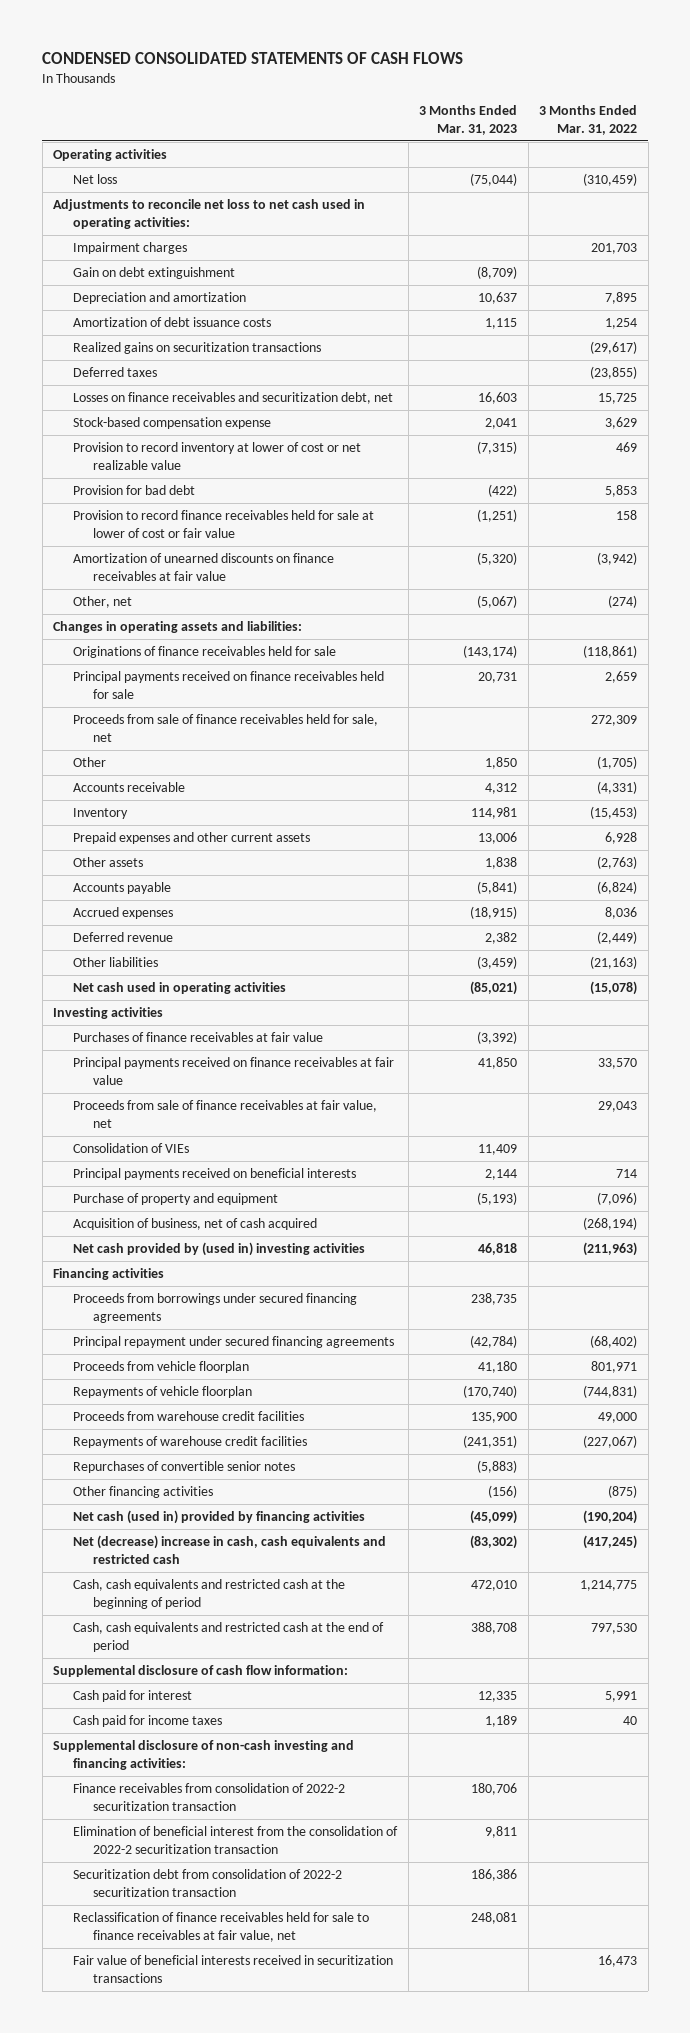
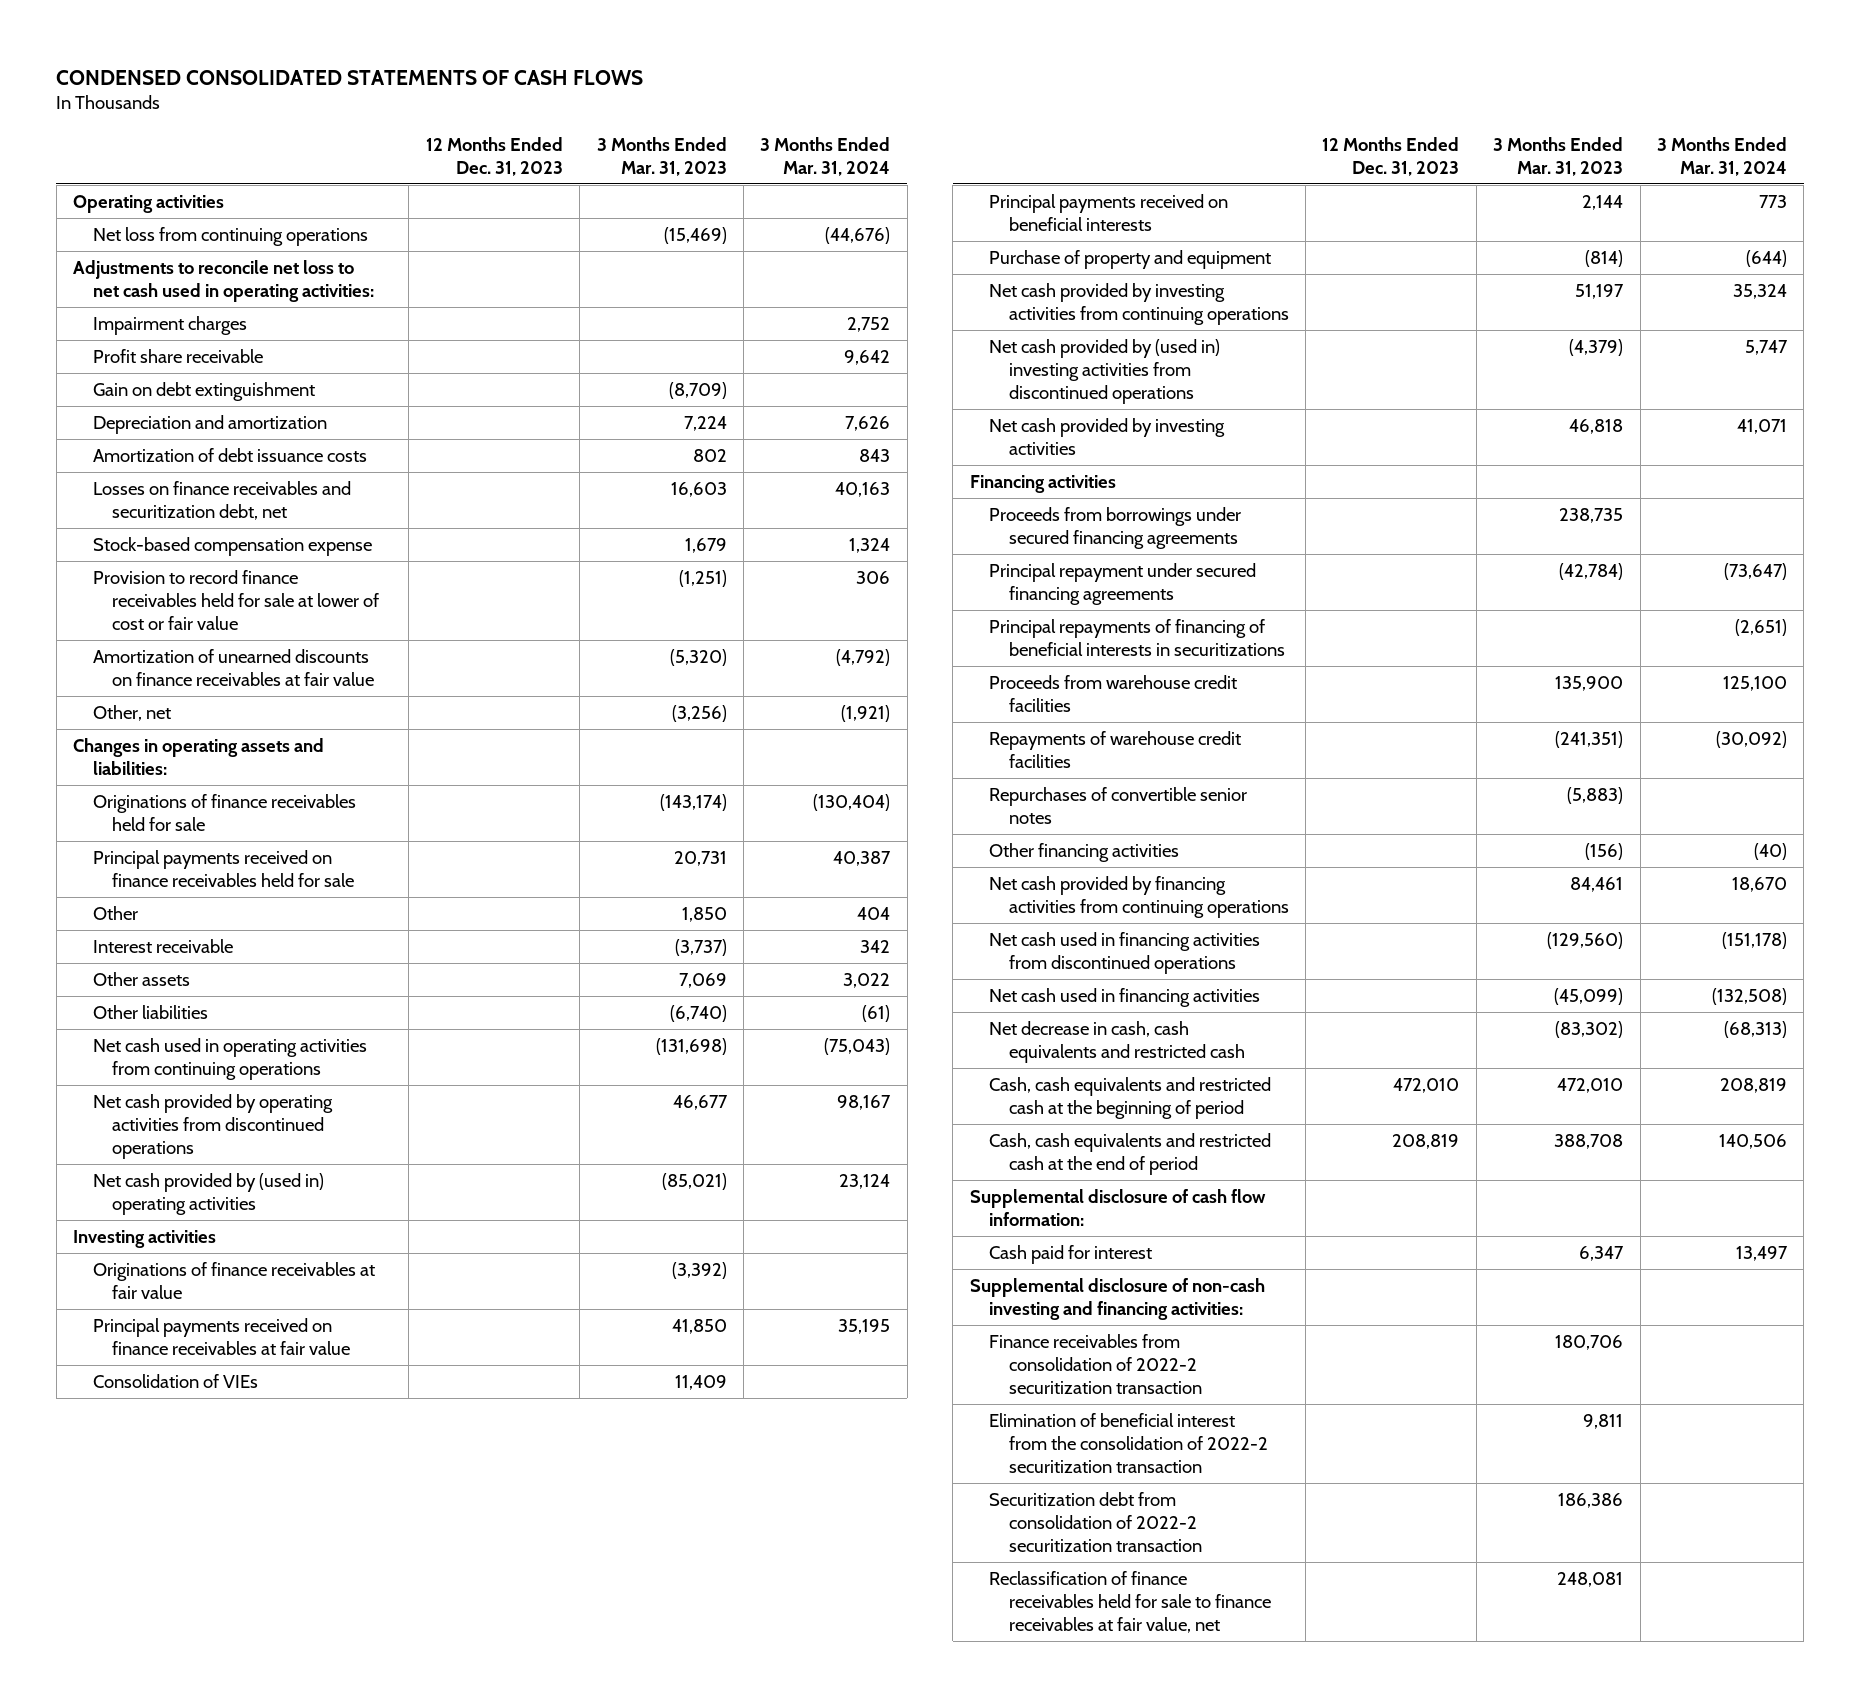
- | 3 Months Ended Mar. 31, 2023 | 3 Months Ended Mar. 31, 2022
+ | 12 Months Ended Dec. 31, 2023 | 3 Months Ended Mar. 31, 2023 | 3 Months Ended Mar. 31, 2024
- Net loss | (75,044) | (310,459)
+ Net loss from continuing operations | | (15,469) | (44,676)
+ Profit share receivable | | | 9,642
- Depreciation and amortization | 10,637 | 7,895
- Amortization of debt issuance costs | 1,115 | 1,254
- Realized gains on securitization transactions | | (29,617)
- Deferred taxes | | (23,855)
+ Depreciation and amortization | | 7,224 | 7,626
+ Amortization of debt issuance costs | | 802 | 843
- Stock-based compensation expense | 2,041 | 3,629
- Provision to record inventory at lower of cost or net realizable value | (7,315) | 469
- Provision for bad debt | (422) | 5,853
+ Stock-based compensation expense | | 1,679 | 1,324
- Other, net | (5,067) | (274)
+ Other, net | | (3,256) | (1,921)
- Proceeds from sale of finance receivables held for sale, net | | 272,309
- Accounts receivable | 4,312 | (4,331)
- Inventory | 114,981 | (15,453)
- Prepaid expenses and other current assets | 13,006 | 6,928
- Other assets | 1,838 | (2,763)
- Accounts payable | (5,841) | (6,824)
- Accrued expenses | (18,915) | 8,036
- Deferred revenue | 2,382 | (2,449)
- Other liabilities | (3,459) | (21,163)
- Net cash used in operating activities | (85,021) | (15,078)
+ Interest receivable | | (3,737) | 342
+ Other assets | | 7,069 | 3,022
+ Other liabilities | | (6,740) | (61)
+ Net cash used in operating activities from continuing operations | | (131,698) | (75,043)
+ Net cash provided by operating activities from discontinued operations | | 46,677 | 98,167
+ Net cash provided by (used in) operating activities | | (85,021) | 23,124
- Purchases of finance receivables at fair value | (3,392) |
+ Originations of finance receivables at fair value | | (3,392) |
- Proceeds from sale of finance receivables at fair value, net | | 29,043
- Purchase of property and equipment | (5,193) | (7,096)
- Acquisition of business, net of cash acquired | | (268,194)
- Net cash provided by (used in) investing activities | 46,818 | (211,963)
+ Purchase of property and equipment | | (814) | (644)
+ Net cash provided by investing activities from continuing operations | | 51,197 | 35,324
+ Net cash provided by (used in) investing activities from discontinued operations | | (4,379) | 5,747
+ Net cash provided by investing activities | | 46,818 | 41,071
- Proceeds from vehicle floorplan | 41,180 | 801,971
- Repayments of vehicle floorplan | (170,740) | (744,831)
+ Principal repayments of financing of beneficial interests in securitizations | | | (2,651)
- Net cash (used in) provided by financing activities | (45,099) | (190,204)
- Net (decrease) increase in cash, cash equivalents and restricted cash | (83,302) | (417,245)
+ Net cash provided by financing activities from continuing operations | | 84,461 | 18,670
+ Net cash used in financing activities from discontinued operations | | (129,560) | (151,178)
+ Net cash used in financing activities | | (45,099) | (132,508)
+ Net decrease in cash, cash equivalents and restricted cash | | (83,302) | (68,313)
- Cash paid for interest | 12,335 | 5,991
- Cash paid for income taxes | 1,189 | 40
+ Cash paid for interest | | 6,347 | 13,497
- Fair value of beneficial interests received in securitization transactions | | 16,473

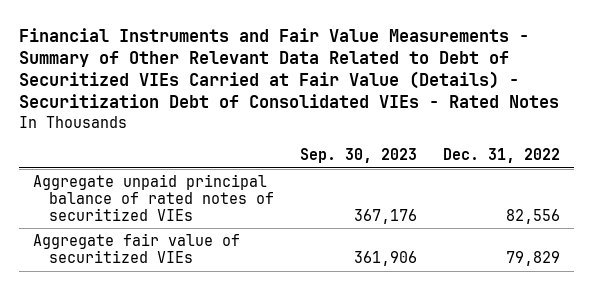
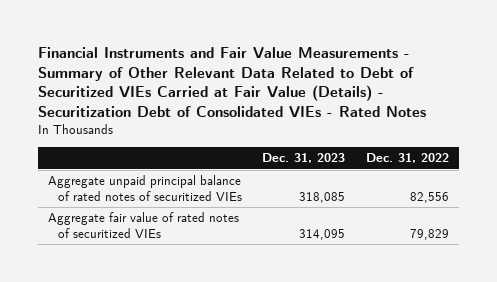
- | Sep. 30, 2023 | Dec. 31, 2022
+ | Dec. 31, 2023 | Dec. 31, 2022
- Aggregate fair value of securitized VIEs | 361,906 | 79,829
+ Aggregate fair value of rated notes of securitized VIEs | 314,095 | 79,829

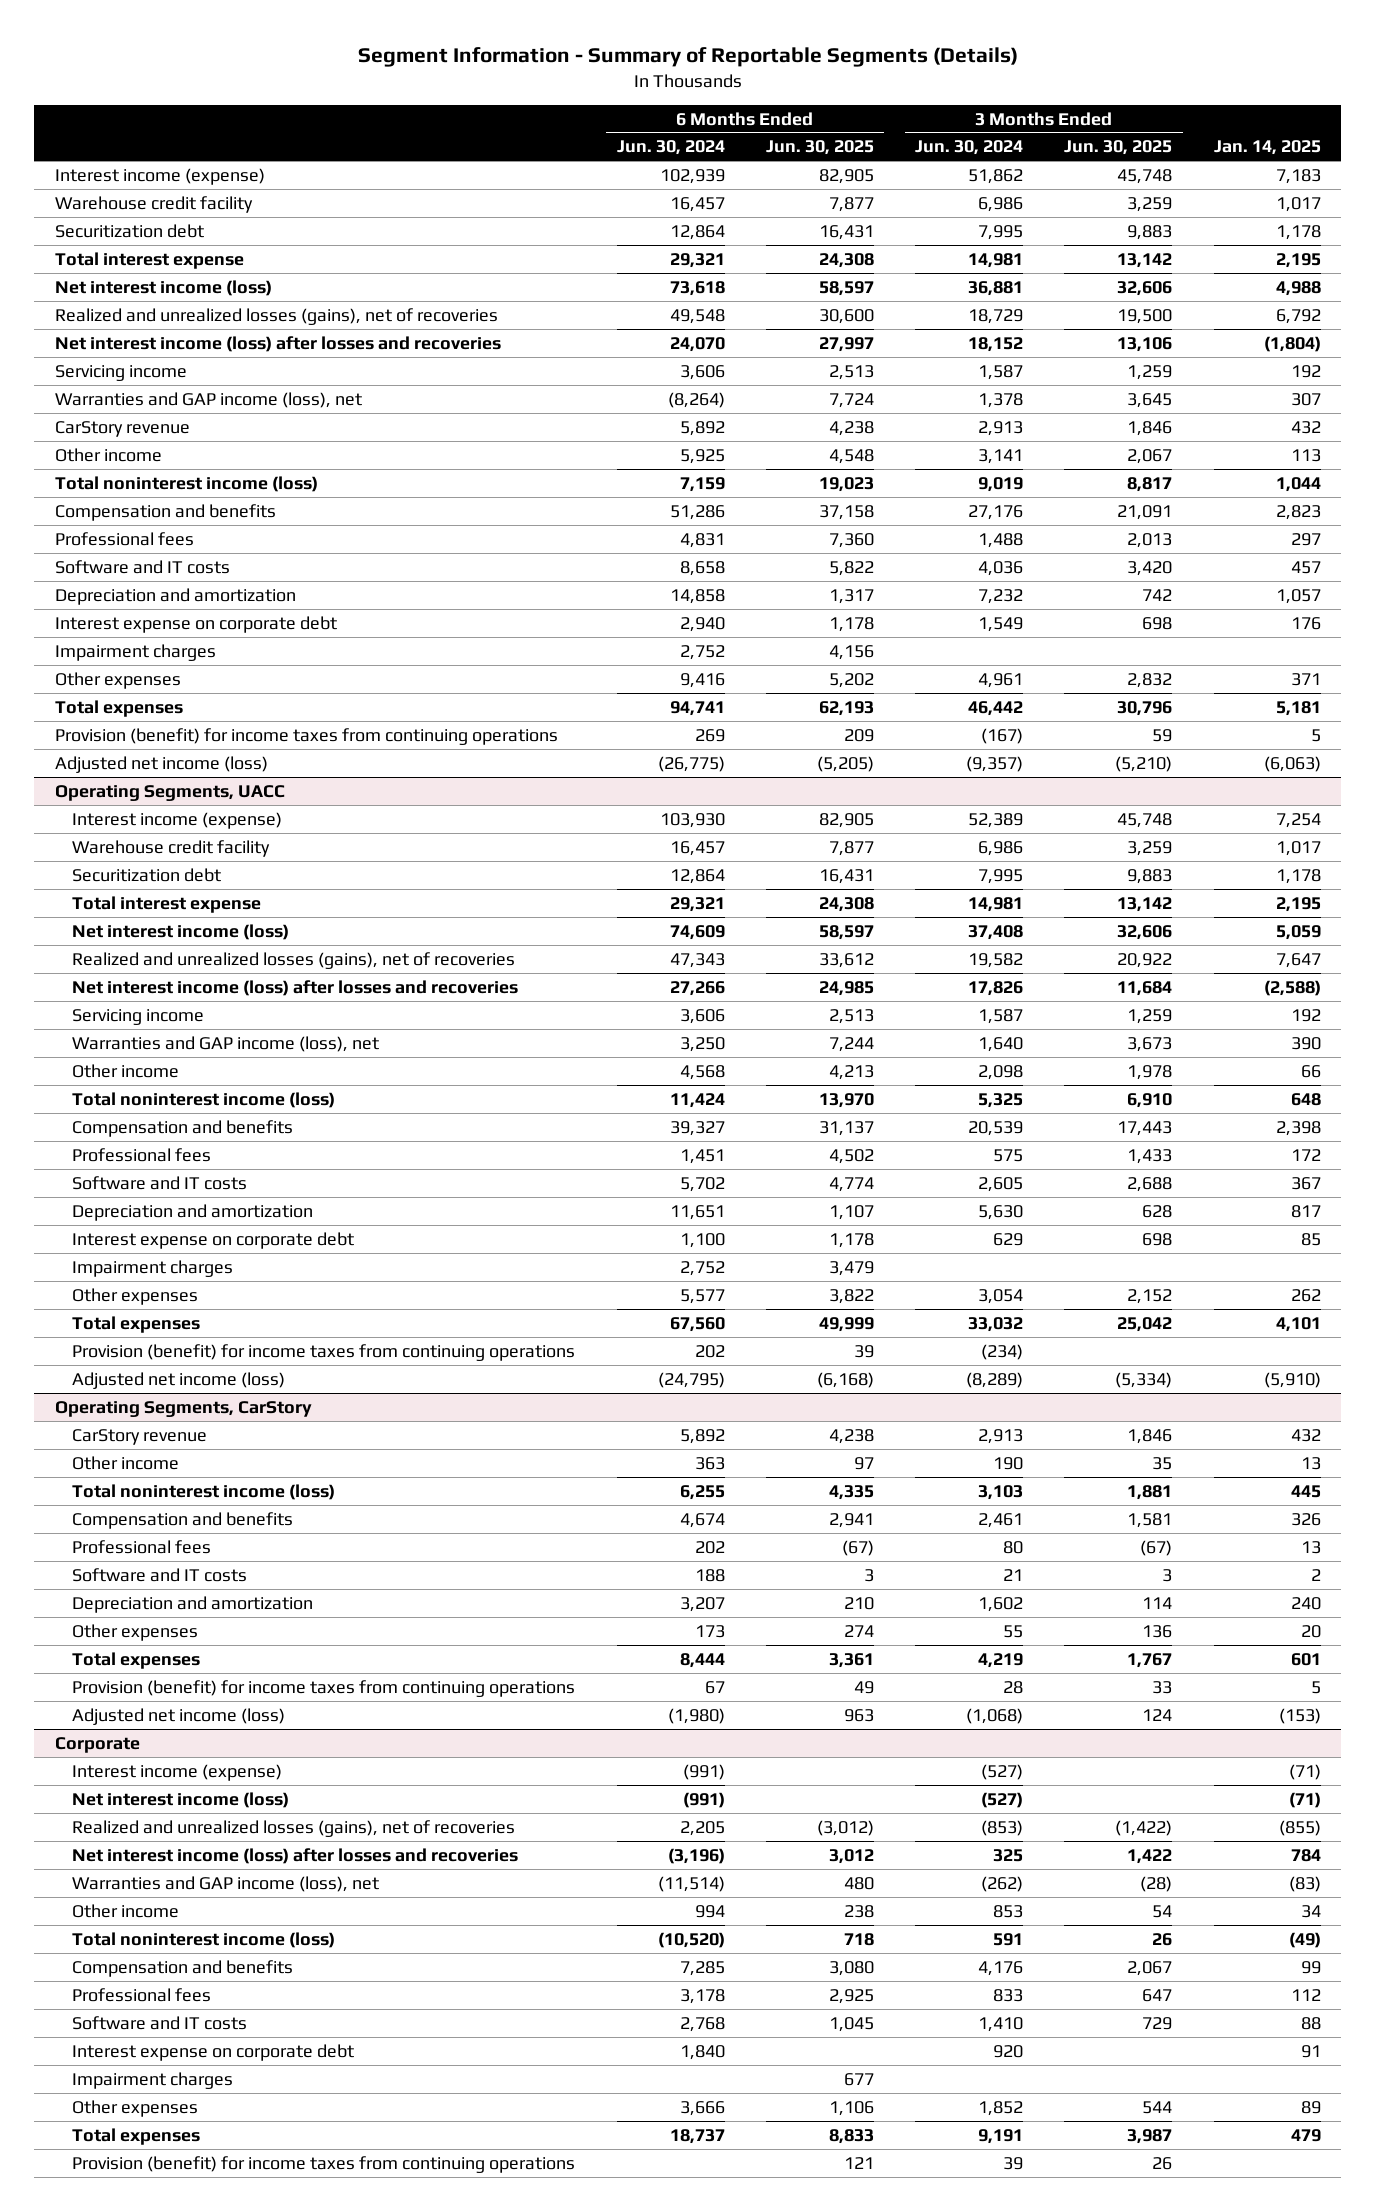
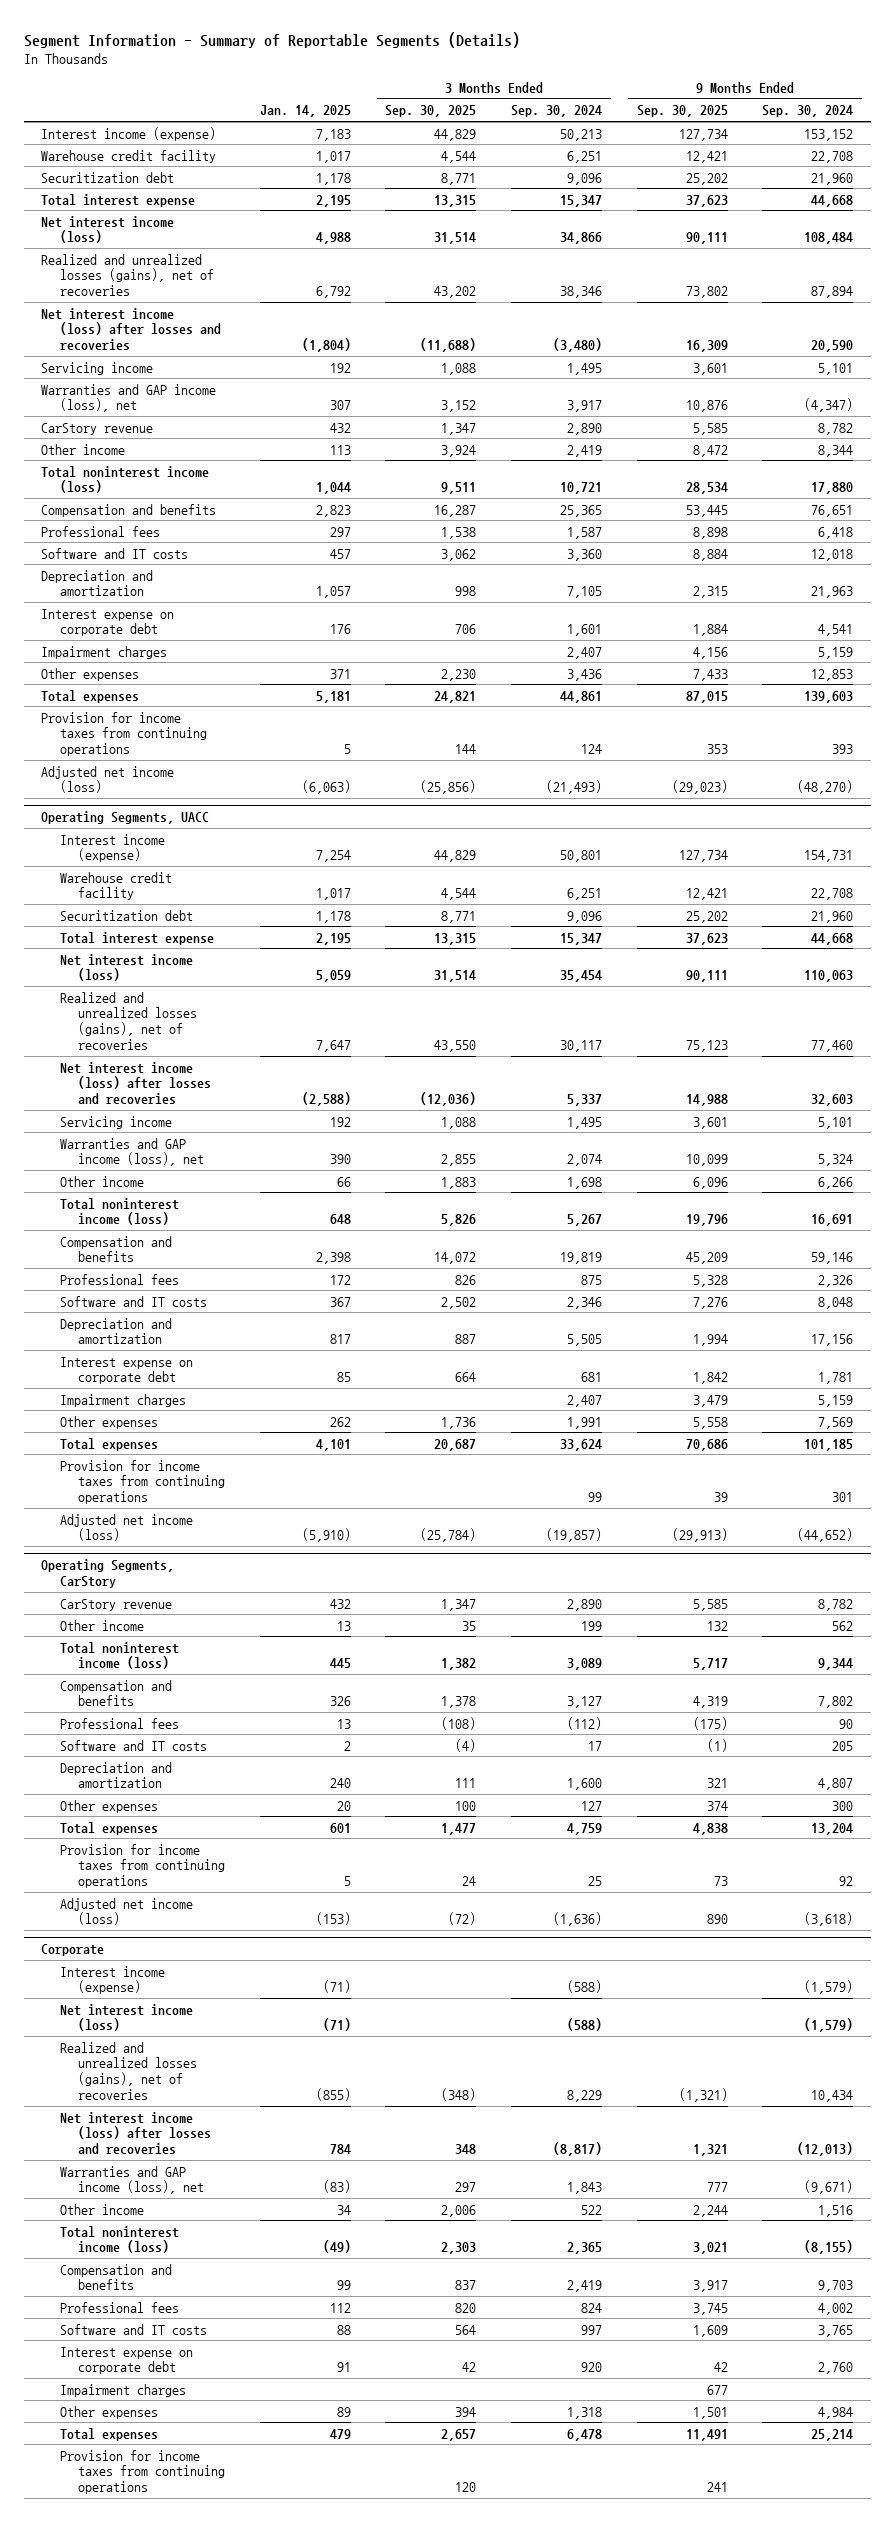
- | 6 Months Ended Jun. 30, 2024 | 6 Months Ended Jun. 30, 2025 | 3 Months Ended Jun. 30, 2024 | 3 Months Ended Jun. 30, 2025 | Jan. 14, 2025
+ | Jan. 14, 2025 | 3 Months Ended Sep. 30, 2025 | 3 Months Ended Sep. 30, 2024 | 9 Months Ended Sep. 30, 2025 | 9 Months Ended Sep. 30, 2024
- Provision (benefit) for income taxes from continuing operations | 269 | 209 | (167) | 59 | 5
+ Provision for income taxes from continuing operations | 5 | 144 | 124 | 353 | 393
@ Operating Segments, UACC
- Provision (benefit) for income taxes from continuing operations | 202 | 39 | (234) | |
+ Provision for income taxes from continuing operations | | | 99 | 39 | 301
@ Operating Segments, CarStory
- Provision (benefit) for income taxes from continuing operations | 67 | 49 | 28 | 33 | 5
+ Provision for income taxes from continuing operations | 5 | 24 | 25 | 73 | 92
@ Corporate
- Provision (benefit) for income taxes from continuing operations | | 121 | 39 | 26 |
+ Provision for income taxes from continuing operations | | 120 | | 241 |

